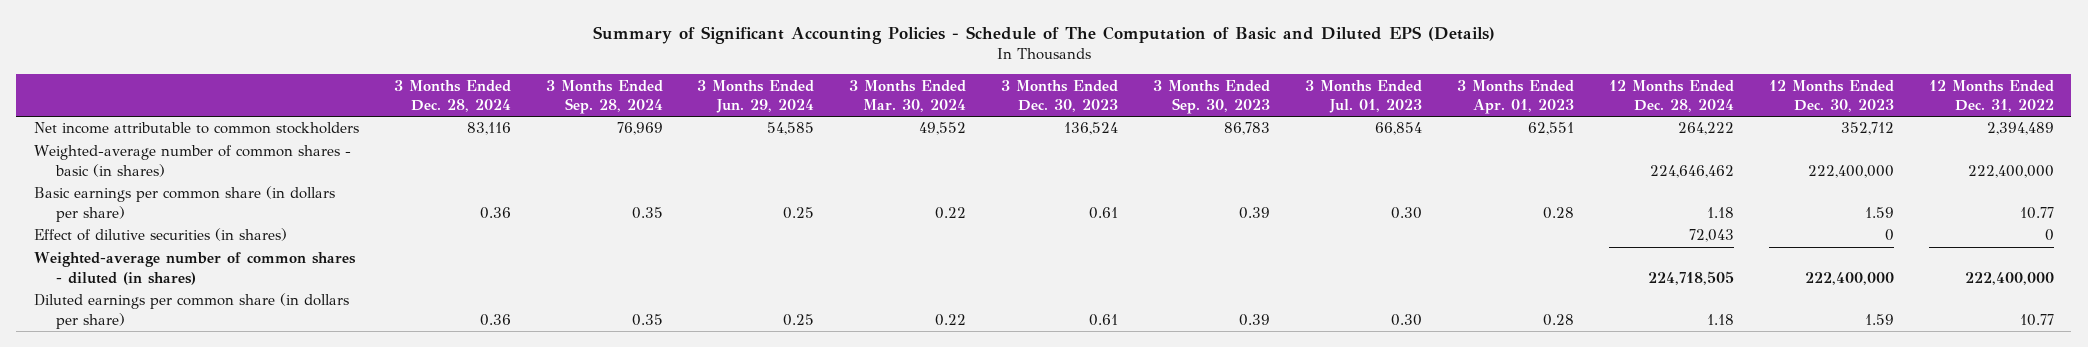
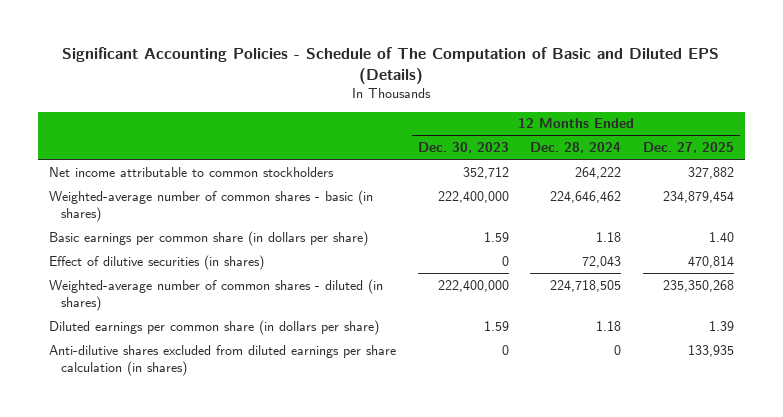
- Summary of Significant Accounting Policies - Schedule of The Computation of Basic and Diluted EPS (Details)
+ Significant Accounting Policies - Schedule of The Computation of Basic and Diluted EPS (Details)
- | 3 Months Ended Dec. 28, 2024 | 3 Months Ended Sep. 28, 2024 | 3 Months Ended Jun. 29, 2024 | 3 Months Ended Mar. 30, 2024 | 3 Months Ended Dec. 30, 2023 | 3 Months Ended Sep. 30, 2023 | 3 Months Ended Jul. 01, 2023 | 3 Months Ended Apr. 01, 2023 | 12 Months Ended Dec. 28, 2024 | 12 Months Ended Dec. 30, 2023 | 12 Months Ended Dec. 31, 2022
+ | 12 Months Ended Dec. 30, 2023 | 12 Months Ended Dec. 28, 2024 | 12 Months Ended Dec. 27, 2025
+ Anti-dilutive shares excluded from diluted earnings per share calculation (in shares) | 0 | 0 | 133,935

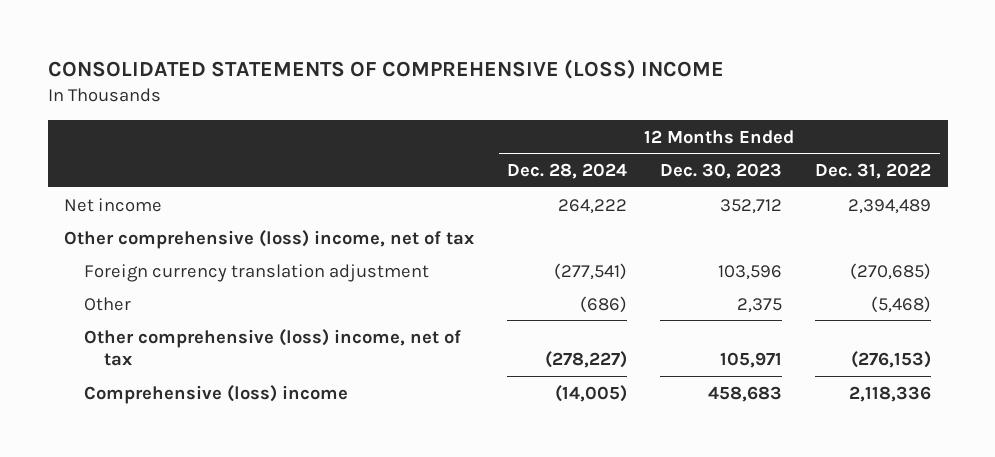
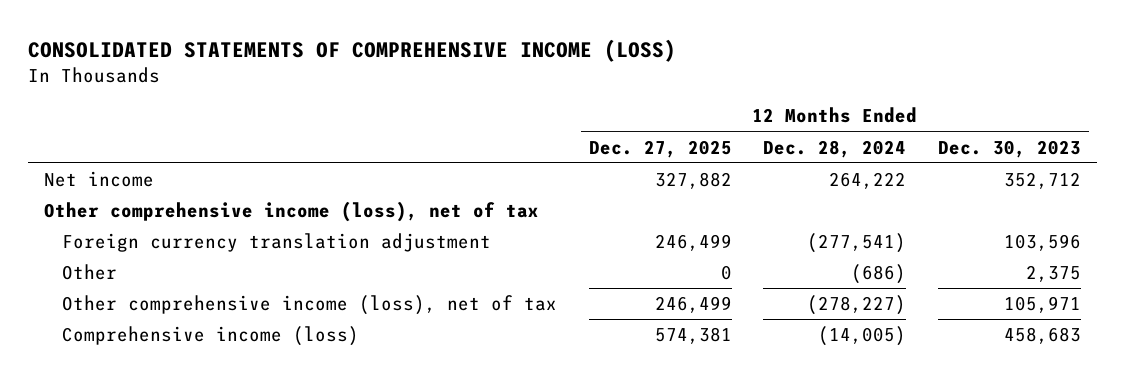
- CONSOLIDATED STATEMENTS OF COMPREHENSIVE (LOSS) INCOME
+ CONSOLIDATED STATEMENTS OF COMPREHENSIVE INCOME (LOSS)
- | 12 Months Ended Dec. 28, 2024 | 12 Months Ended Dec. 30, 2023 | 12 Months Ended Dec. 31, 2022
+ | 12 Months Ended Dec. 27, 2025 | 12 Months Ended Dec. 28, 2024 | 12 Months Ended Dec. 30, 2023
- Other comprehensive (loss) income, net of tax
+ Other comprehensive income (loss), net of tax
- Other comprehensive (loss) income, net of tax | (278,227) | 105,971 | (276,153)
- Comprehensive (loss) income | (14,005) | 458,683 | 2,118,336
+ Other comprehensive income (loss), net of tax | 246,499 | (278,227) | 105,971
+ Comprehensive income (loss) | 574,381 | (14,005) | 458,683

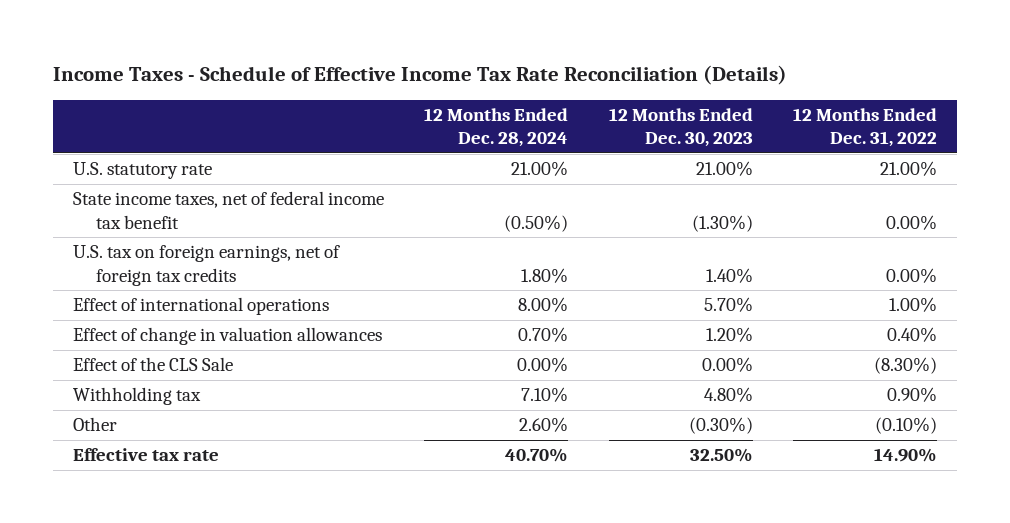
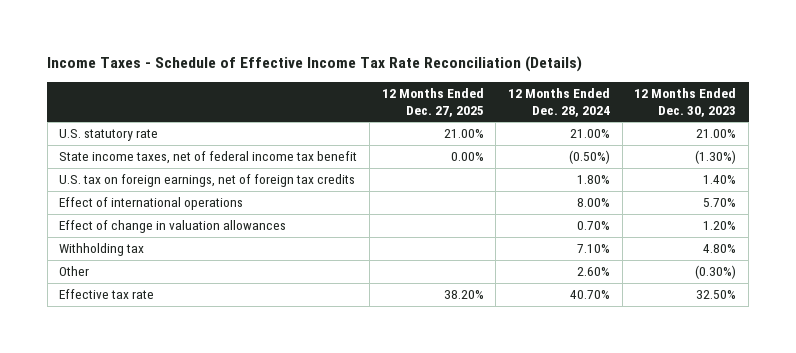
- | 12 Months Ended Dec. 28, 2024 | 12 Months Ended Dec. 30, 2023 | 12 Months Ended Dec. 31, 2022
+ | 12 Months Ended Dec. 27, 2025 | 12 Months Ended Dec. 28, 2024 | 12 Months Ended Dec. 30, 2023
- Effect of the CLS Sale | 0.00% | 0.00% | (8.30%)

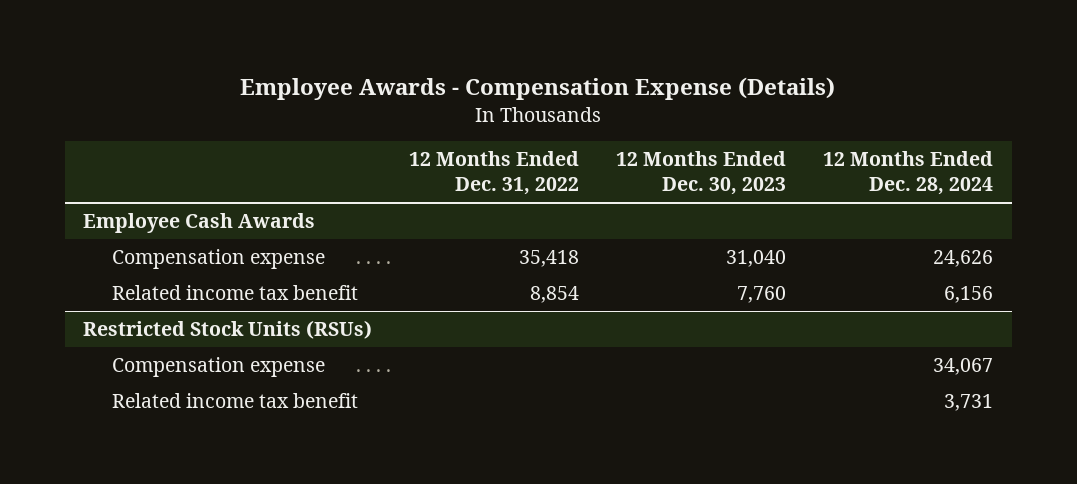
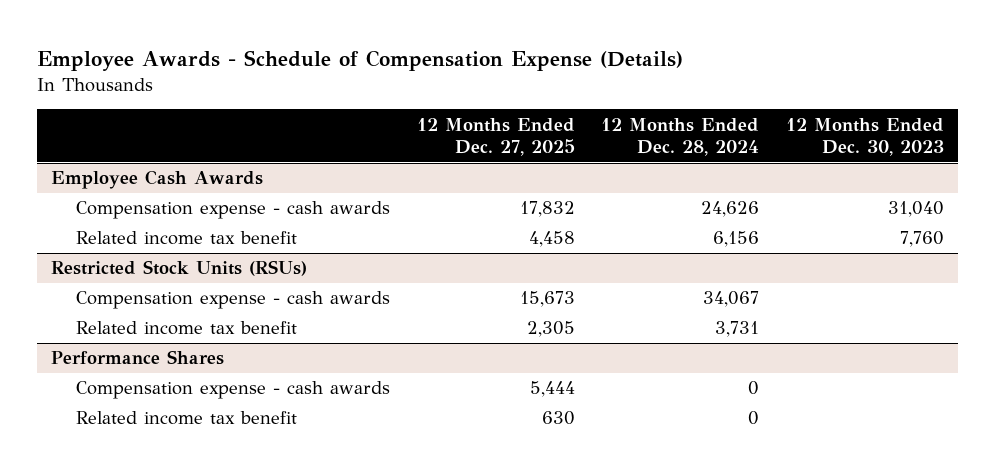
- Employee Awards - Compensation Expense (Details)
+ Employee Awards - Schedule of Compensation Expense (Details)
- | 12 Months Ended Dec. 31, 2022 | 12 Months Ended Dec. 30, 2023 | 12 Months Ended Dec. 28, 2024
+ | 12 Months Ended Dec. 27, 2025 | 12 Months Ended Dec. 28, 2024 | 12 Months Ended Dec. 30, 2023
@ Employee Cash Awards
- Compensation expense | 35,418 | 31,040 | 24,626
+ Compensation expense - cash awards | 17,832 | 24,626 | 31,040
@ Restricted Stock Units (RSUs)
- Compensation expense | | | 34,067
+ Compensation expense - cash awards | 15,673 | 34,067 |
+ Performance Shares
+ Compensation expense - cash awards | 5,444 | 0 |
+ Related income tax benefit | 630 | 0 |

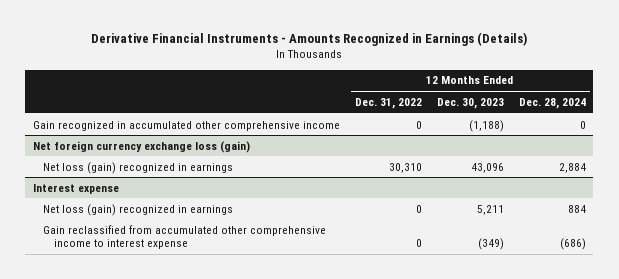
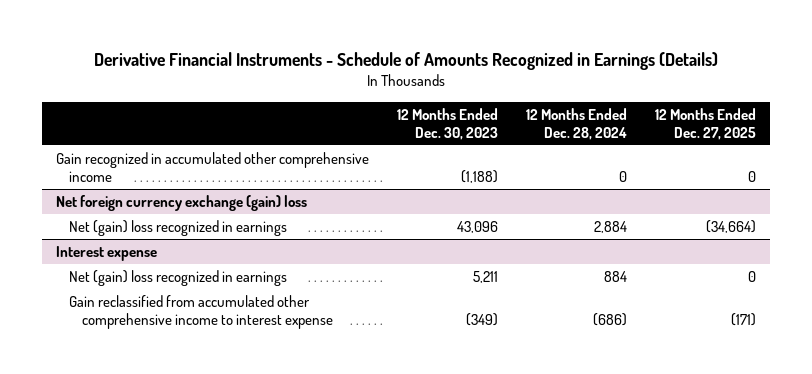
- Derivative Financial Instruments - Amounts Recognized in Earnings (Details)
+ Derivative Financial Instruments - Schedule of Amounts Recognized in Earnings (Details)
- | 12 Months Ended Dec. 31, 2022 | 12 Months Ended Dec. 30, 2023 | 12 Months Ended Dec. 28, 2024
+ | 12 Months Ended Dec. 30, 2023 | 12 Months Ended Dec. 28, 2024 | 12 Months Ended Dec. 27, 2025
- Net foreign currency exchange loss (gain)
- Net loss (gain) recognized in earnings | 30,310 | 43,096 | 2,884
+ Net foreign currency exchange (gain) loss
+ Net (gain) loss recognized in earnings | 43,096 | 2,884 | (34,664)
@ Interest expense
- Net loss (gain) recognized in earnings | 0 | 5,211 | 884
+ Net (gain) loss recognized in earnings | 5,211 | 884 | 0

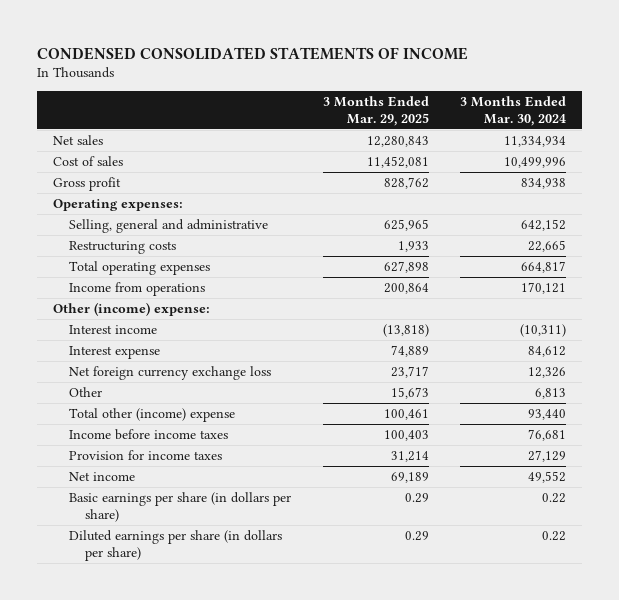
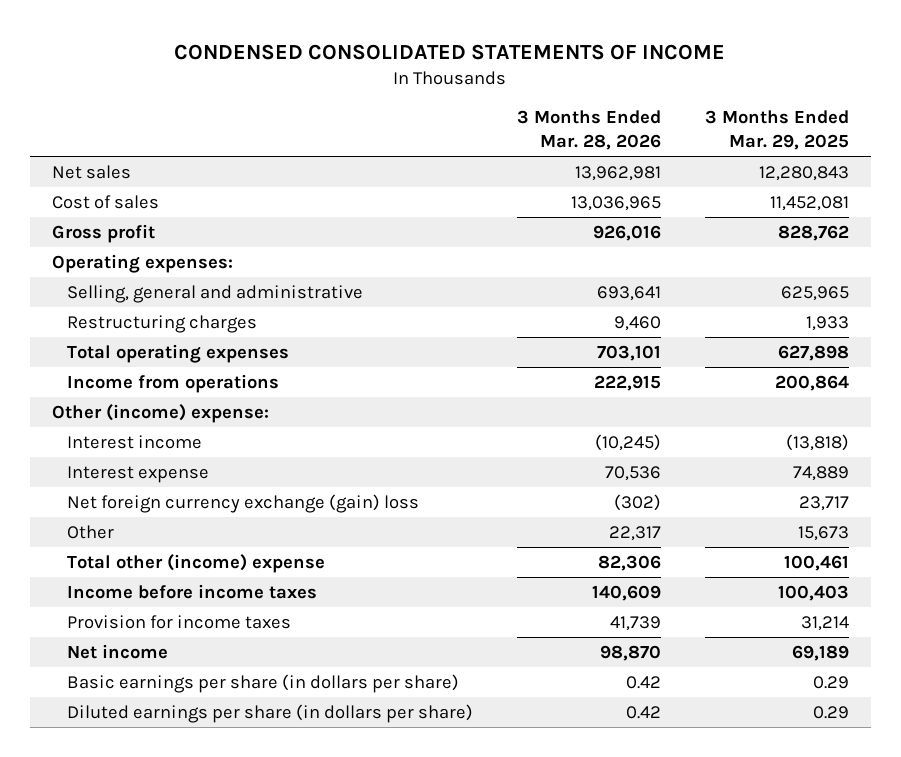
- | 3 Months Ended Mar. 29, 2025 | 3 Months Ended Mar. 30, 2024
+ | 3 Months Ended Mar. 28, 2026 | 3 Months Ended Mar. 29, 2025
- Restructuring costs | 1,933 | 22,665
+ Restructuring charges | 9,460 | 1,933
- Net foreign currency exchange loss | 23,717 | 12,326
+ Net foreign currency exchange (gain) loss | (302) | 23,717

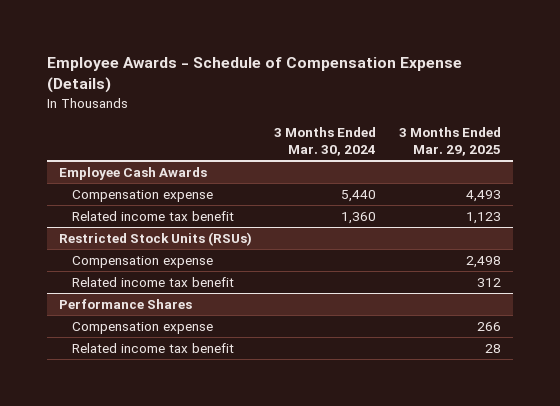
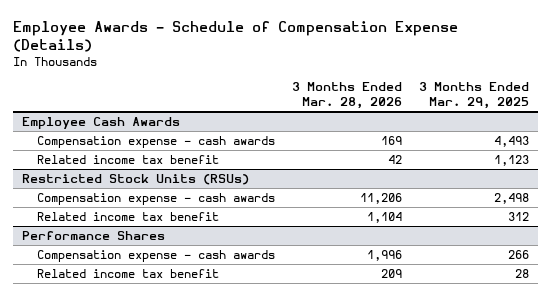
- | 3 Months Ended Mar. 30, 2024 | 3 Months Ended Mar. 29, 2025
+ | 3 Months Ended Mar. 28, 2026 | 3 Months Ended Mar. 29, 2025
@ Employee Cash Awards
- Compensation expense | 5,440 | 4,493
+ Compensation expense - cash awards | 169 | 4,493
@ Restricted Stock Units (RSUs)
- Compensation expense | | 2,498
+ Compensation expense - cash awards | 11,206 | 2,498
@ Performance Shares
- Compensation expense | | 266
+ Compensation expense - cash awards | 1,996 | 266

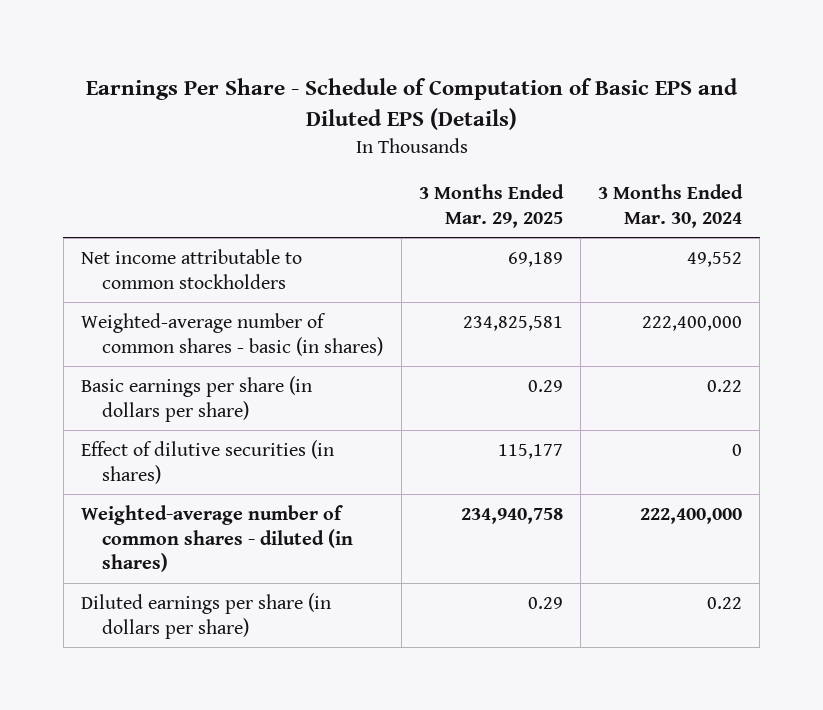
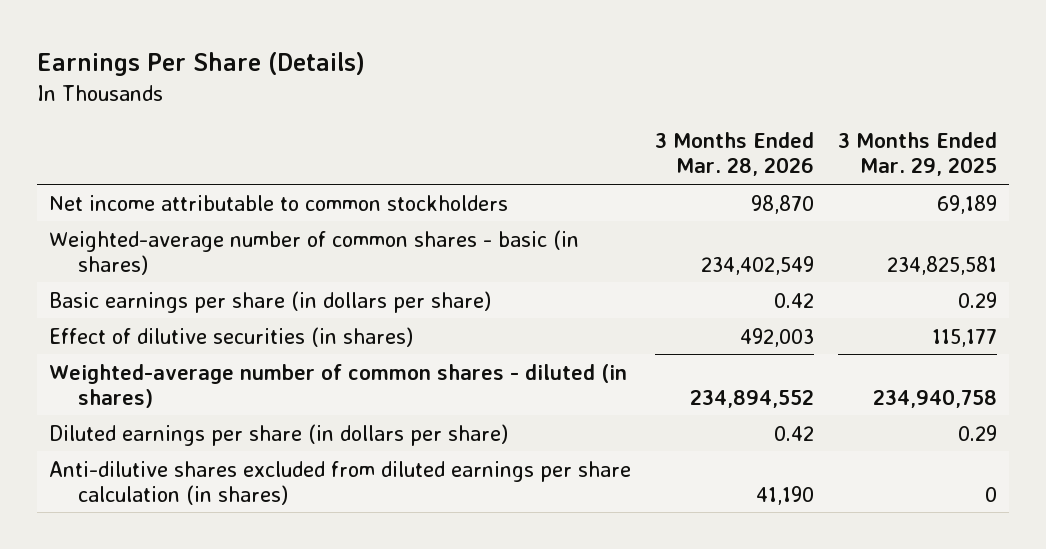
- Earnings Per Share - Schedule of Computation of Basic EPS and Diluted EPS (Details)
+ Earnings Per Share (Details)
- | 3 Months Ended Mar. 29, 2025 | 3 Months Ended Mar. 30, 2024
+ | 3 Months Ended Mar. 28, 2026 | 3 Months Ended Mar. 29, 2025
+ Anti-dilutive shares excluded from diluted earnings per share calculation (in shares) | 41,190 | 0

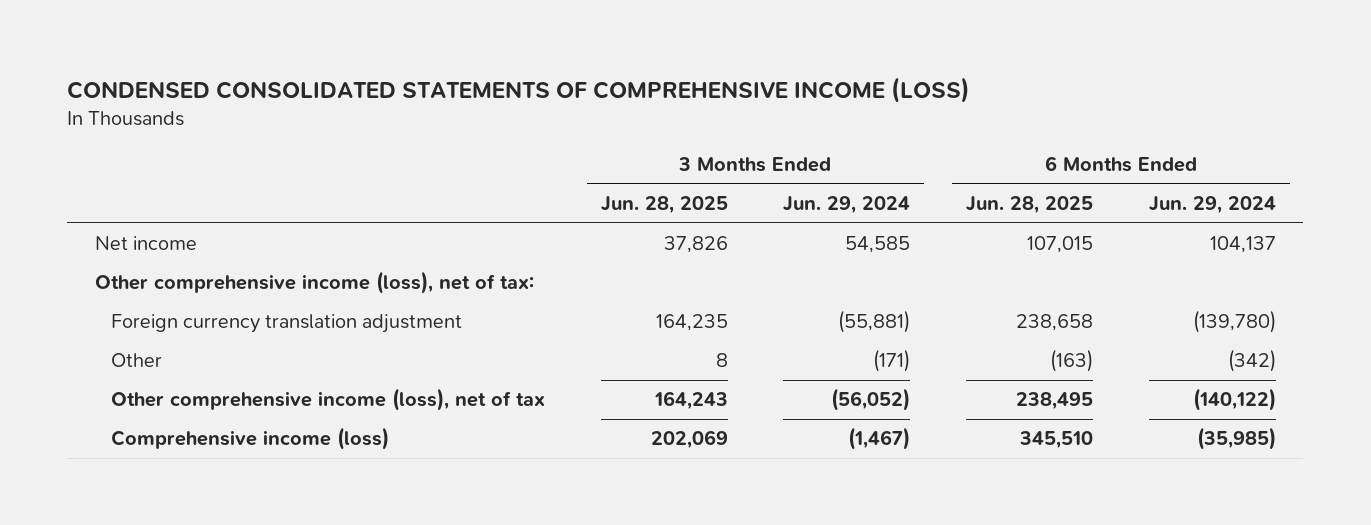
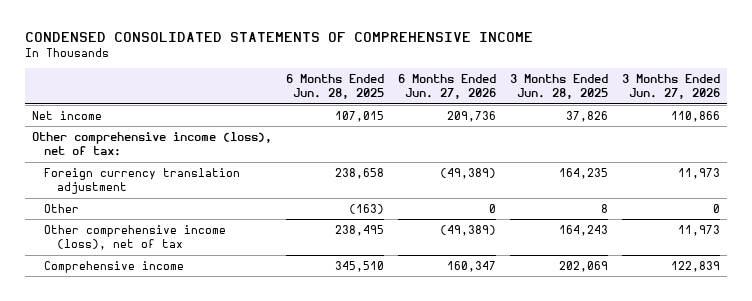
- CONDENSED CONSOLIDATED STATEMENTS OF COMPREHENSIVE INCOME (LOSS)
+ CONDENSED CONSOLIDATED STATEMENTS OF COMPREHENSIVE INCOME
- | 3 Months Ended Jun. 28, 2025 | 3 Months Ended Jun. 29, 2024 | 6 Months Ended Jun. 28, 2025 | 6 Months Ended Jun. 29, 2024
+ | 6 Months Ended Jun. 28, 2025 | 6 Months Ended Jun. 27, 2026 | 3 Months Ended Jun. 28, 2025 | 3 Months Ended Jun. 27, 2026
- Comprehensive income (loss) | 202,069 | (1,467) | 345,510 | (35,985)
+ Comprehensive income | 345,510 | 160,347 | 202,069 | 122,839

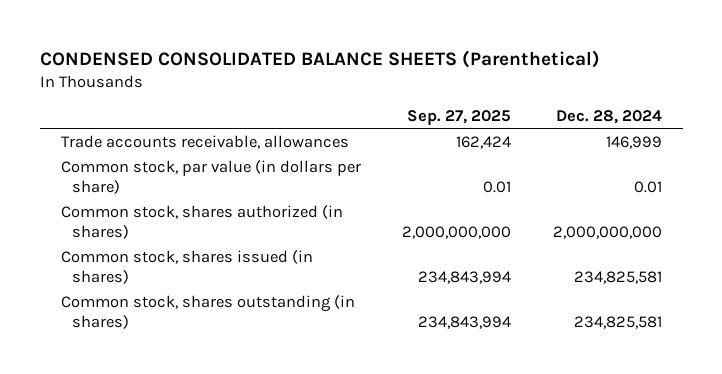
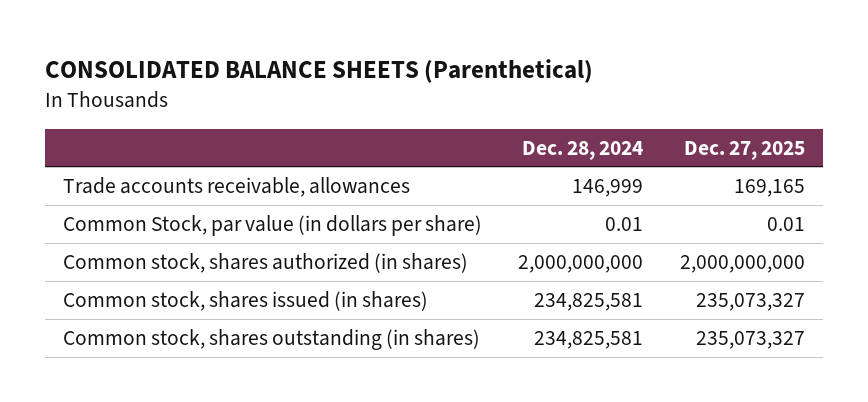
- CONDENSED CONSOLIDATED BALANCE SHEETS (Parenthetical)
+ CONSOLIDATED BALANCE SHEETS (Parenthetical)
- | Sep. 27, 2025 | Dec. 28, 2024
+ | Dec. 28, 2024 | Dec. 27, 2025
- Common stock, par value (in dollars per share) | 0.01 | 0.01
+ Common Stock, par value (in dollars per share) | 0.01 | 0.01

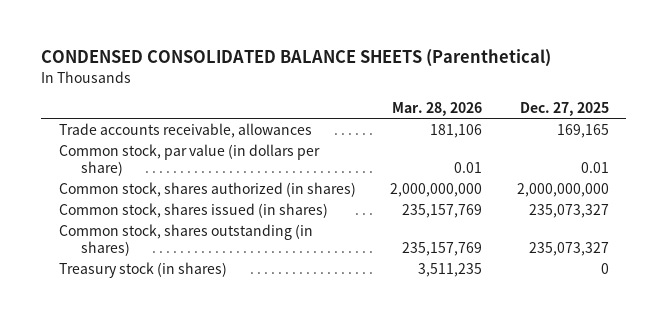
- CONSOLIDATED BALANCE SHEETS (Parenthetical)
+ CONDENSED CONSOLIDATED BALANCE SHEETS (Parenthetical)
- | Dec. 28, 2024 | Dec. 27, 2025
+ | Mar. 28, 2026 | Dec. 27, 2025
- Common Stock, par value (in dollars per share) | 0.01 | 0.01
+ Common stock, par value (in dollars per share) | 0.01 | 0.01
+ Treasury stock (in shares) | 3,511,235 | 0

